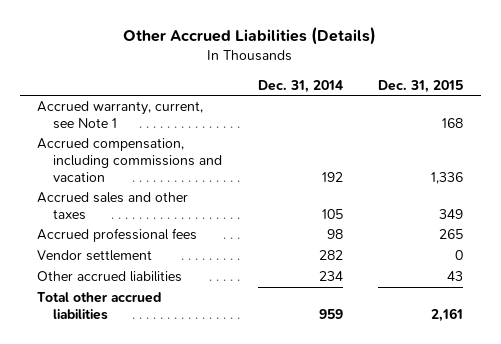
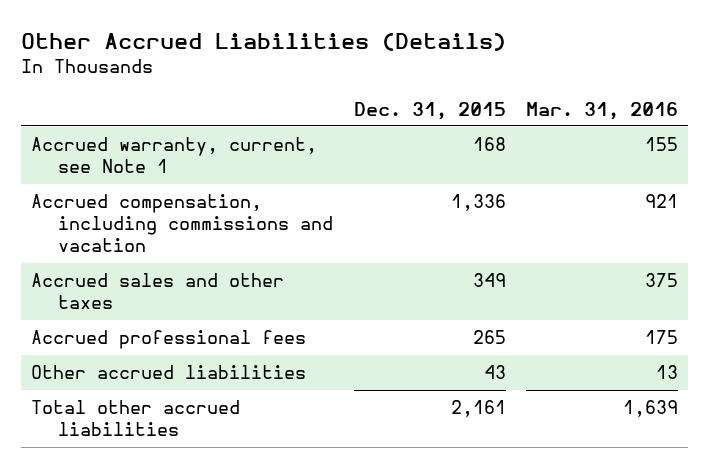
- | Dec. 31, 2014 | Dec. 31, 2015
+ | Dec. 31, 2015 | Mar. 31, 2016
- Vendor settlement | 282 | 0

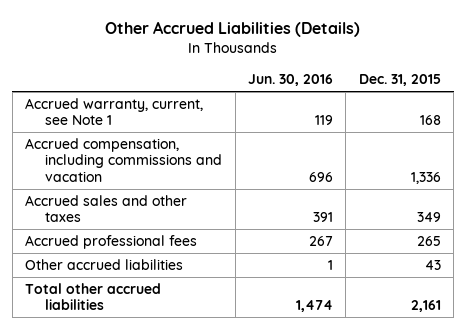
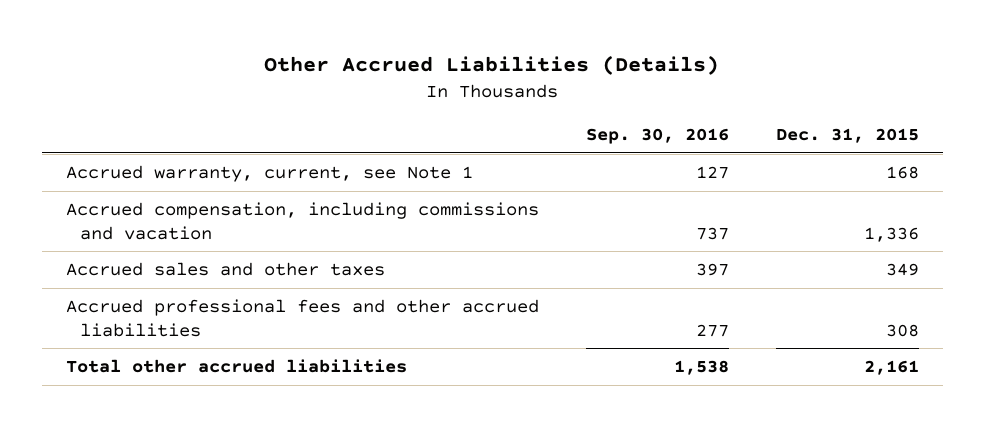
- | Jun. 30, 2016 | Dec. 31, 2015
+ | Sep. 30, 2016 | Dec. 31, 2015
- Accrued professional fees | 267 | 265
- Other accrued liabilities | 1 | 43
+ Accrued professional fees and other accrued liabilities | 277 | 308

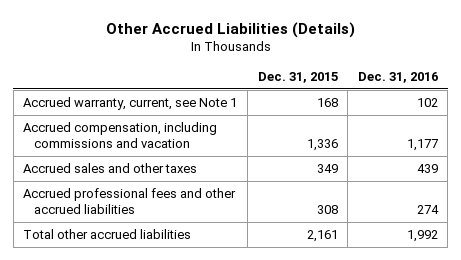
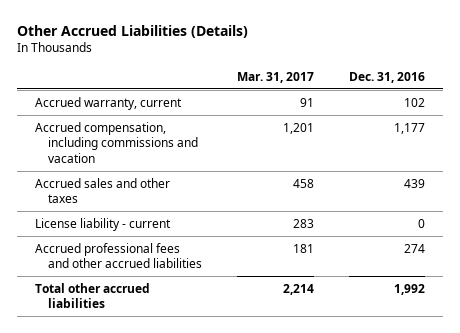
- | Dec. 31, 2015 | Dec. 31, 2016
+ | Mar. 31, 2017 | Dec. 31, 2016
- Accrued warranty, current, see Note 1 | 168 | 102
+ Accrued warranty, current | 91 | 102
+ License liability - current | 283 | 0

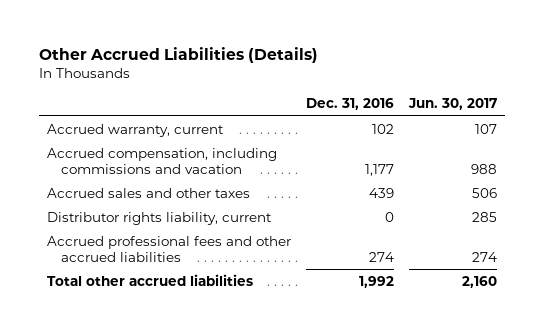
- | Mar. 31, 2017 | Dec. 31, 2016
+ | Dec. 31, 2016 | Jun. 30, 2017
- License liability - current | 283 | 0
+ Distributor rights liability, current | 0 | 285

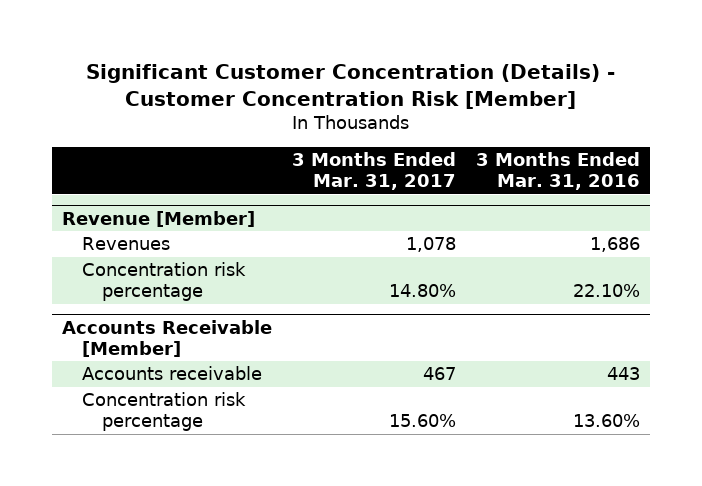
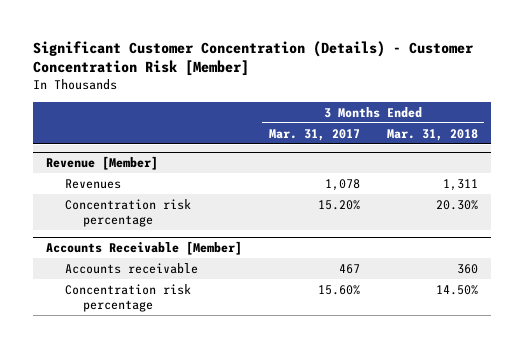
- | 3 Months Ended Mar. 31, 2017 | 3 Months Ended Mar. 31, 2016
+ | 3 Months Ended Mar. 31, 2017 | 3 Months Ended Mar. 31, 2018
@ Revenue [Member]
- Concentration risk percentage | 14.80% | 22.10%
+ Concentration risk percentage | 15.20% | 20.30%

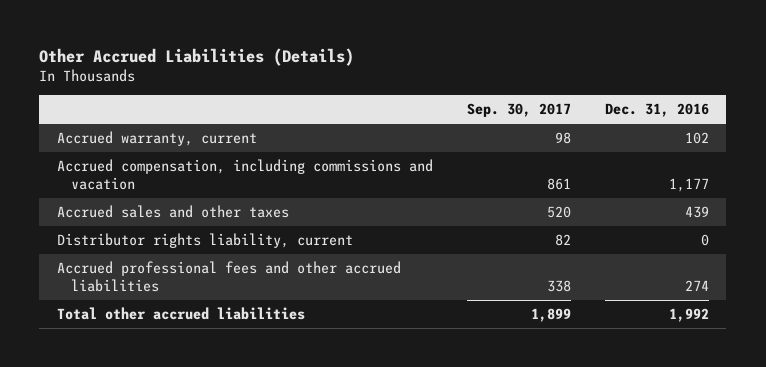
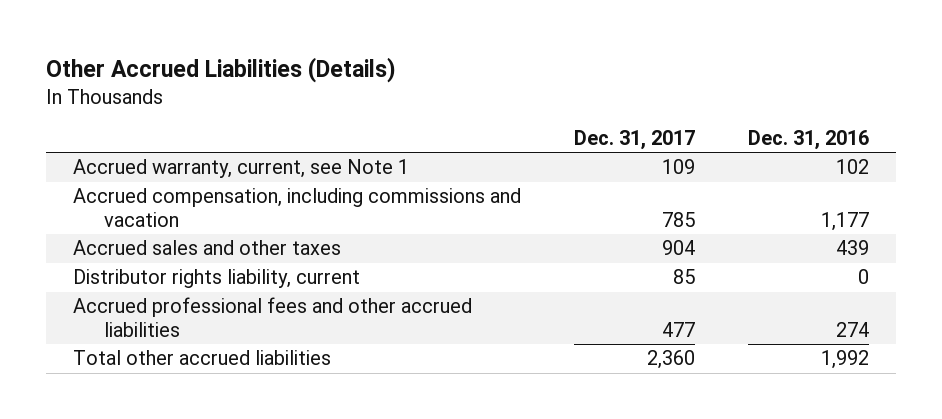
- | Sep. 30, 2017 | Dec. 31, 2016
+ | Dec. 31, 2017 | Dec. 31, 2016
- Accrued warranty, current | 98 | 102
+ Accrued warranty, current, see Note 1 | 109 | 102

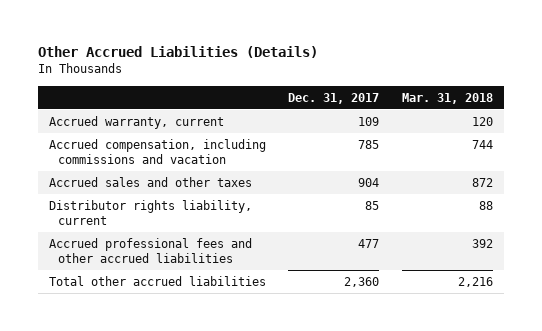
- | Dec. 31, 2017 | Dec. 31, 2016
+ | Dec. 31, 2017 | Mar. 31, 2018
- Accrued warranty, current, see Note 1 | 109 | 102
+ Accrued warranty, current | 109 | 120

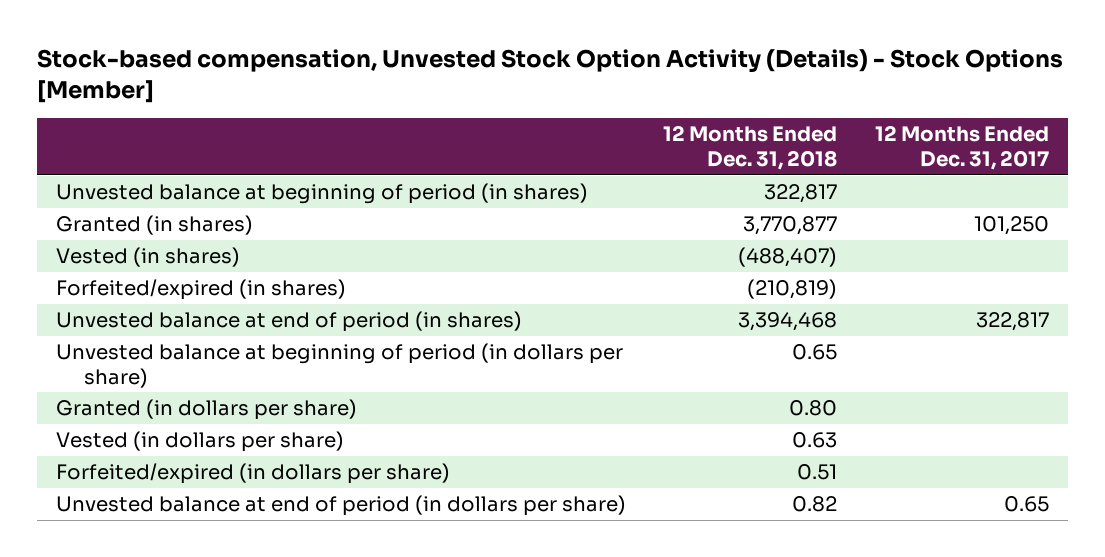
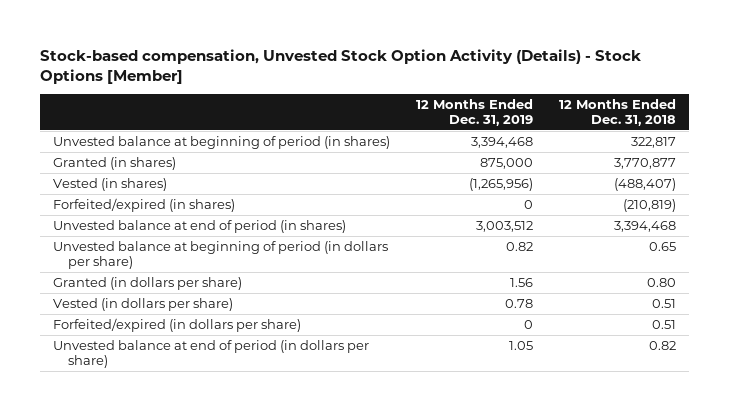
- | 12 Months Ended Dec. 31, 2018 | 12 Months Ended Dec. 31, 2017
+ | 12 Months Ended Dec. 31, 2019 | 12 Months Ended Dec. 31, 2018
- Vested (in dollars per share) | 0.63 |
+ Vested (in dollars per share) | 0.78 | 0.51

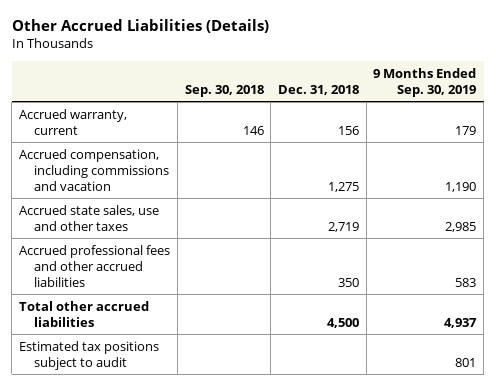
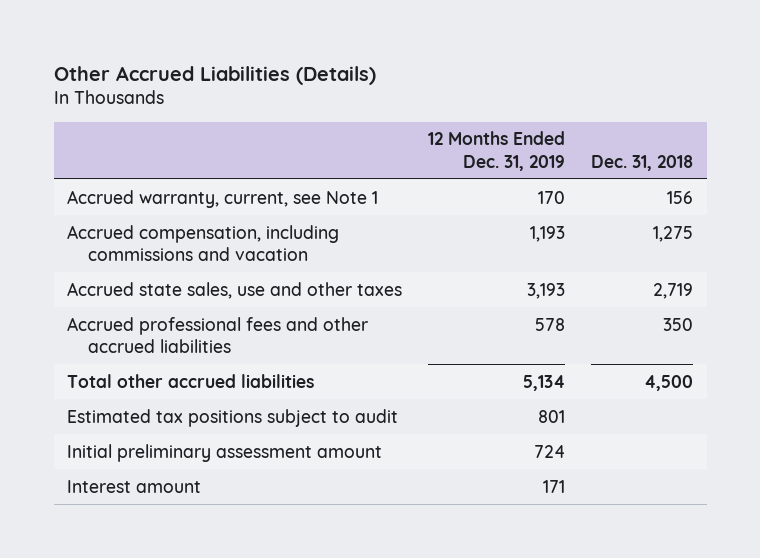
- | Sep. 30, 2018 | Dec. 31, 2018 | 9 Months Ended Sep. 30, 2019
+ | 12 Months Ended Dec. 31, 2019 | Dec. 31, 2018
- Accrued warranty, current | 146 | 156 | 179
+ Accrued warranty, current, see Note 1 | 170 | 156
+ Initial preliminary assessment amount | 724 |
+ Interest amount | 171 |

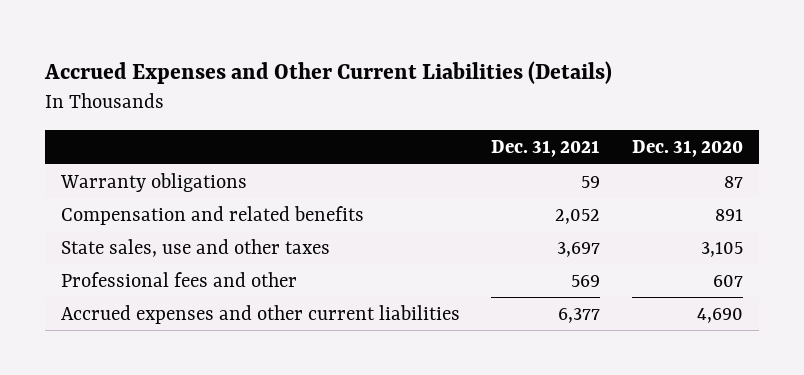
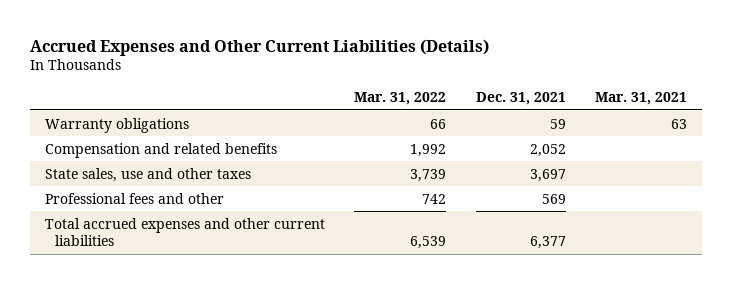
- | Dec. 31, 2021 | Dec. 31, 2020
+ | Mar. 31, 2022 | Dec. 31, 2021 | Mar. 31, 2021
- Accrued expenses and other current liabilities | 6,377 | 4,690
+ Total accrued expenses and other current liabilities | 6,539 | 6,377 |

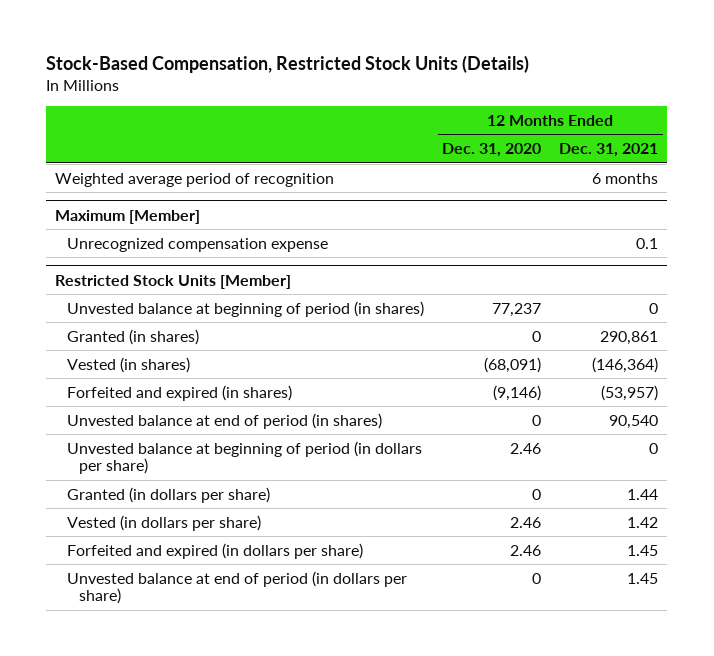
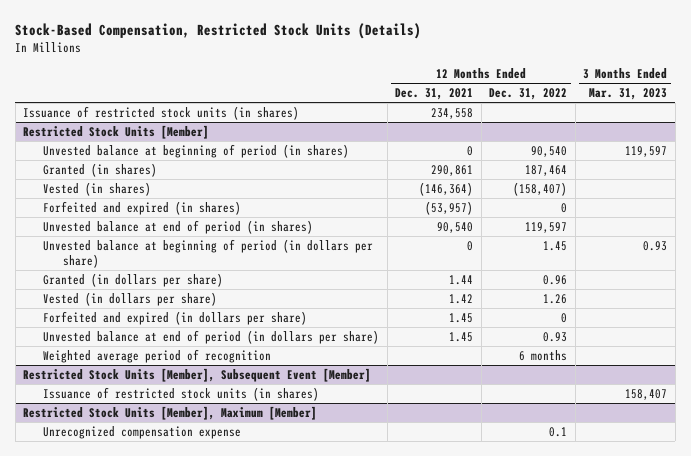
- | 12 Months Ended Dec. 31, 2020 | 12 Months Ended Dec. 31, 2021
+ | 12 Months Ended Dec. 31, 2021 | 12 Months Ended Dec. 31, 2022 | 3 Months Ended Mar. 31, 2023
- Weighted average period of recognition | | 6 months
- Maximum [Member]
- Unrecognized compensation expense | | 0.1
+ Issuance of restricted stock units (in shares) | 234,558 | |
@ Restricted Stock Units [Member]
+ Weighted average period of recognition | | 6 months |
+ Restricted Stock Units [Member], Subsequent Event [Member]
+ Issuance of restricted stock units (in shares) | | | 158,407
+ Restricted Stock Units [Member], Maximum [Member]
+ Unrecognized compensation expense | | 0.1 |

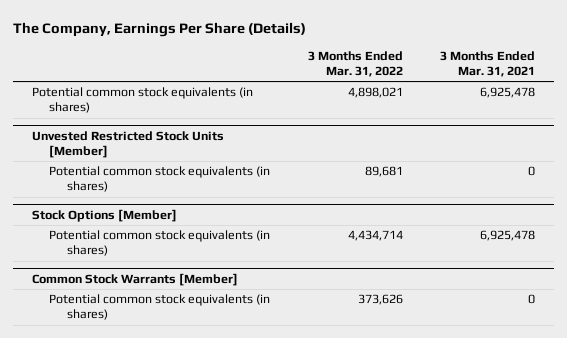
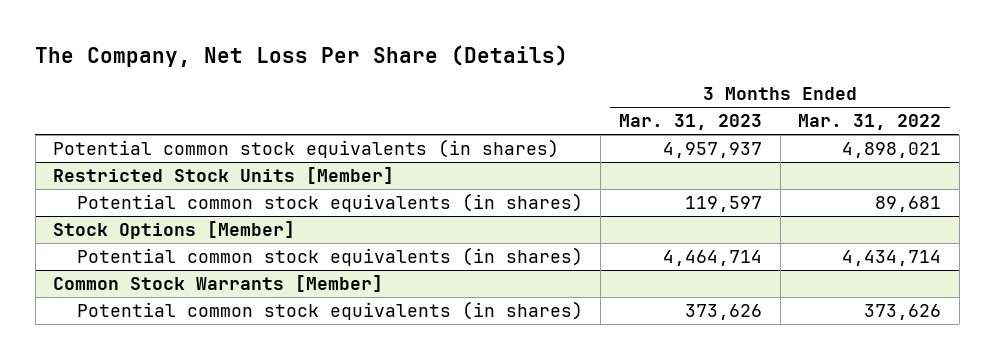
- The Company, Earnings Per Share (Details)
+ The Company, Net Loss Per Share (Details)
- | 3 Months Ended Mar. 31, 2022 | 3 Months Ended Mar. 31, 2021
+ | 3 Months Ended Mar. 31, 2023 | 3 Months Ended Mar. 31, 2022
- Unvested Restricted Stock Units [Member]
+ Restricted Stock Units [Member]

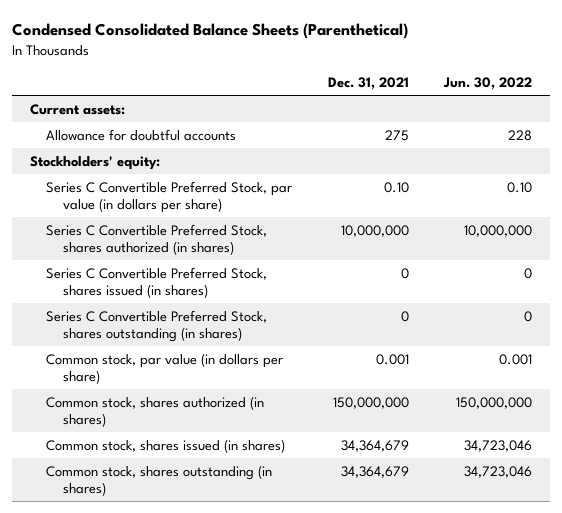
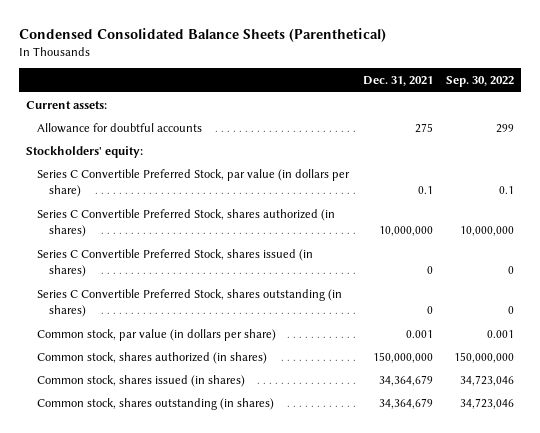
- | Dec. 31, 2021 | Jun. 30, 2022
+ | Dec. 31, 2021 | Sep. 30, 2022
- Series C Convertible Preferred Stock, par value (in dollars per share) | 0.10 | 0.10
+ Series C Convertible Preferred Stock, par value (in dollars per share) | 0.1 | 0.1

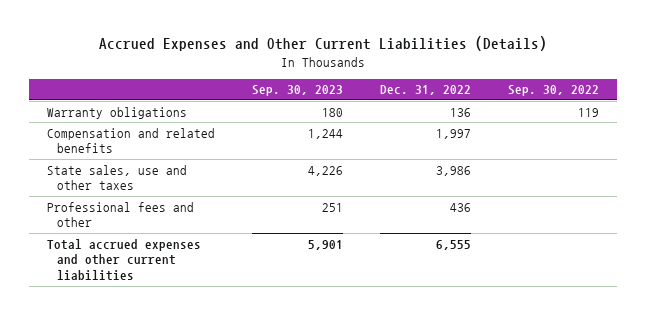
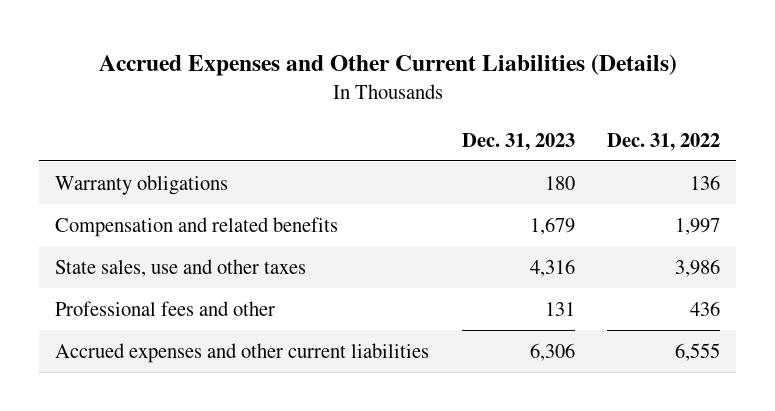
- | Sep. 30, 2023 | Dec. 31, 2022 | Sep. 30, 2022
+ | Dec. 31, 2023 | Dec. 31, 2022
- Total accrued expenses and other current liabilities | 5,901 | 6,555 |
+ Accrued expenses and other current liabilities | 6,306 | 6,555

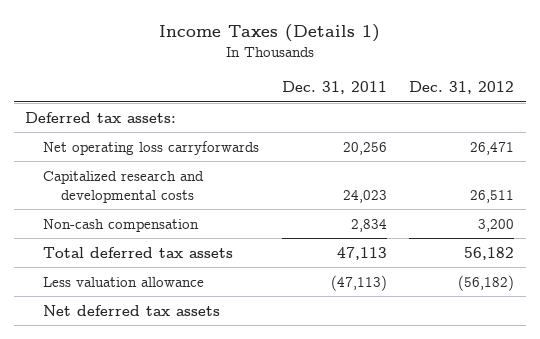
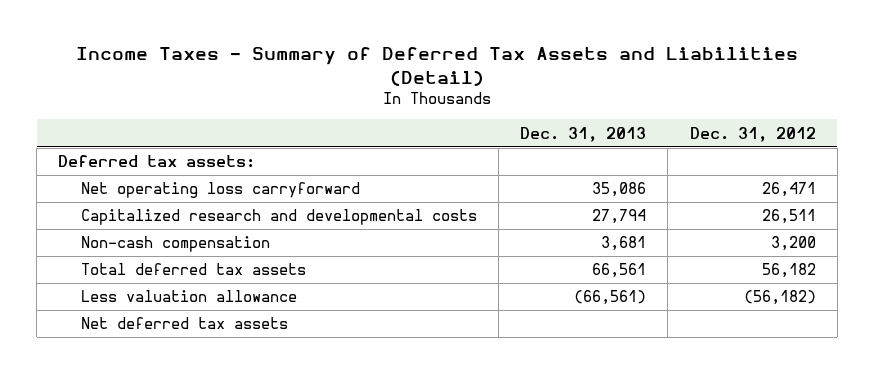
- Income Taxes (Details 1)
+ Income Taxes - Summary of Deferred Tax Assets and Liabilities (Detail)
- | Dec. 31, 2011 | Dec. 31, 2012
+ | Dec. 31, 2013 | Dec. 31, 2012
- Net operating loss carryforwards | 20,256 | 26,471
+ Net operating loss carryforward | 35,086 | 26,471

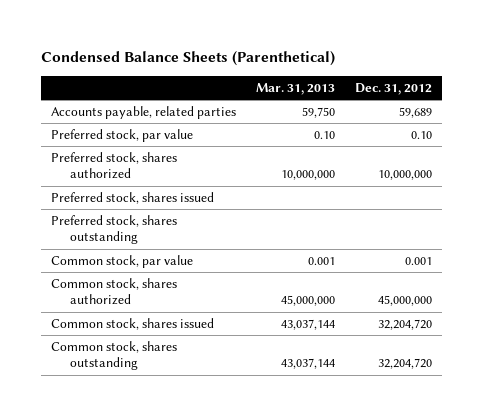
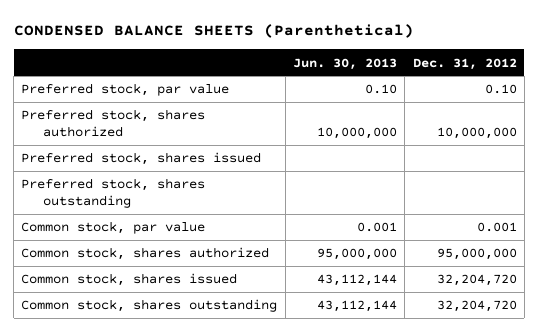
- Condensed Balance Sheets (Parenthetical)
+ CONDENSED BALANCE SHEETS (Parenthetical)
- | Mar. 31, 2013 | Dec. 31, 2012
+ | Jun. 30, 2013 | Dec. 31, 2012
- Accounts payable, related parties | 59,750 | 59,689
- Common stock, shares authorized | 45,000,000 | 45,000,000
+ Common stock, shares authorized | 95,000,000 | 95,000,000

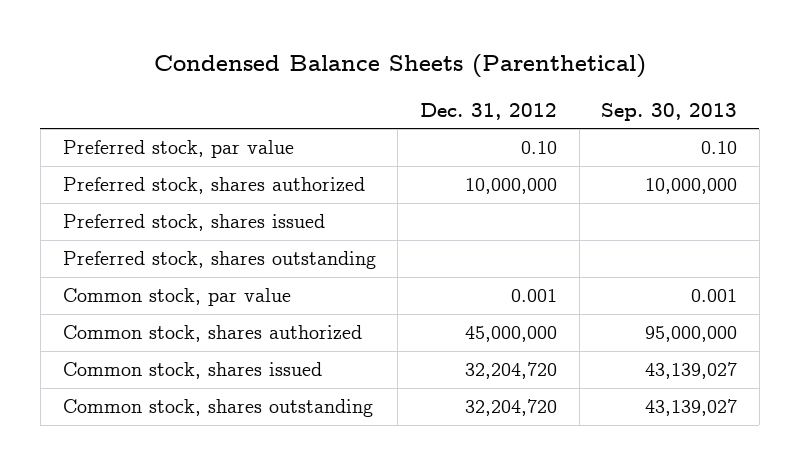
- CONDENSED BALANCE SHEETS (Parenthetical)
+ Condensed Balance Sheets (Parenthetical)
- | Jun. 30, 2013 | Dec. 31, 2012
+ | Dec. 31, 2012 | Sep. 30, 2013
- Common stock, shares authorized | 95,000,000 | 95,000,000
+ Common stock, shares authorized | 45,000,000 | 95,000,000

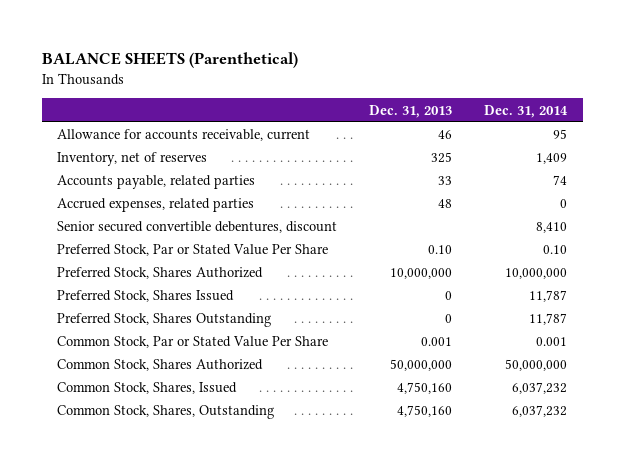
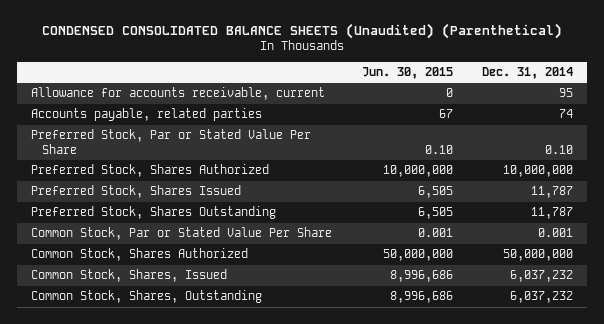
- BALANCE SHEETS (Parenthetical)
+ CONDENSED CONSOLIDATED BALANCE SHEETS (Unaudited) (Parenthetical)
- | Dec. 31, 2013 | Dec. 31, 2014
+ | Jun. 30, 2015 | Dec. 31, 2014
- Inventory, net of reserves | 325 | 1,409
- Accrued expenses, related parties | 48 | 0
- Senior secured convertible debentures, discount | | 8,410

